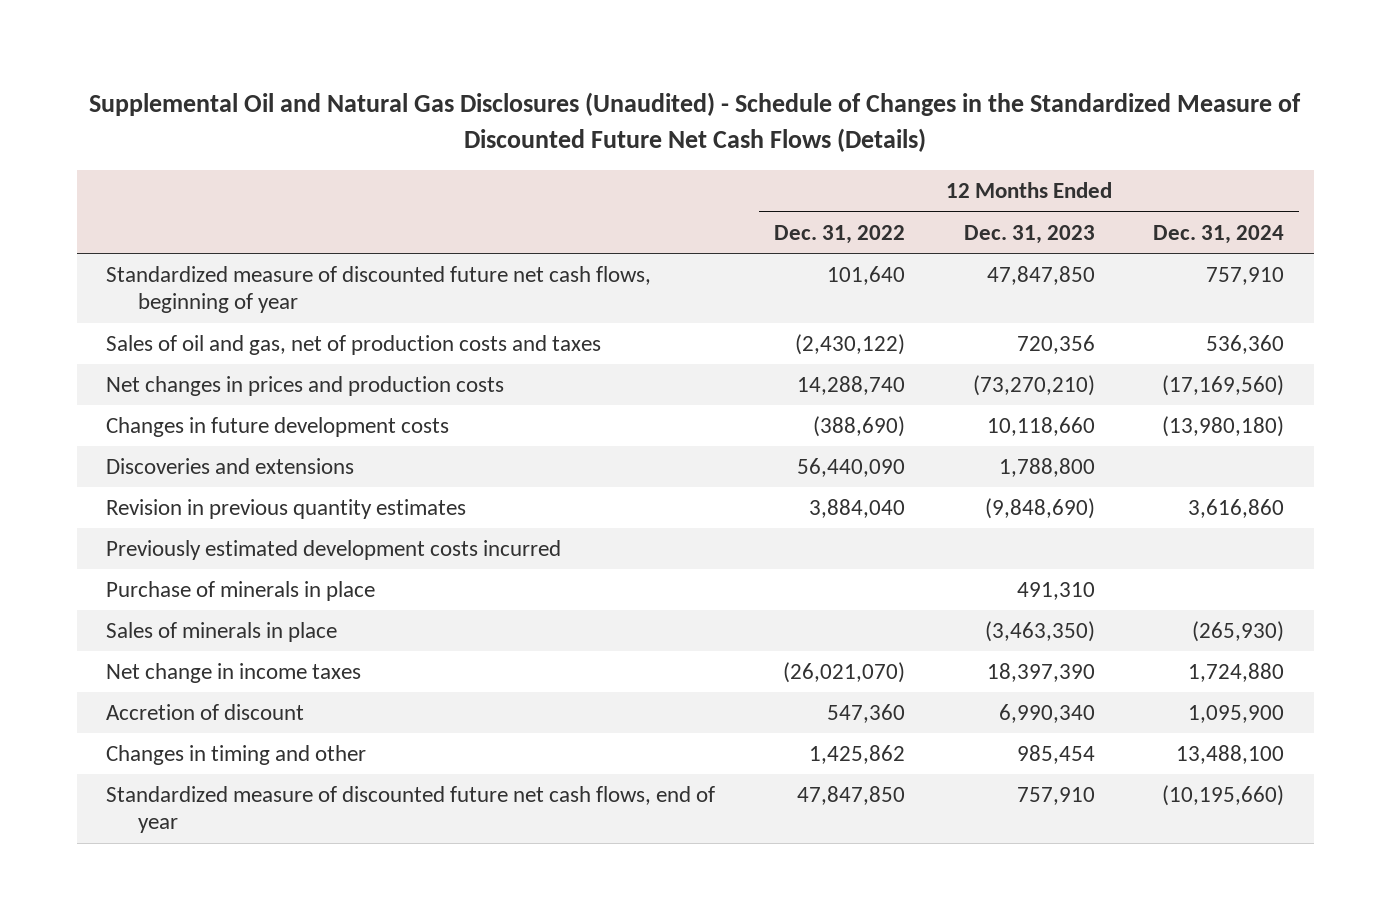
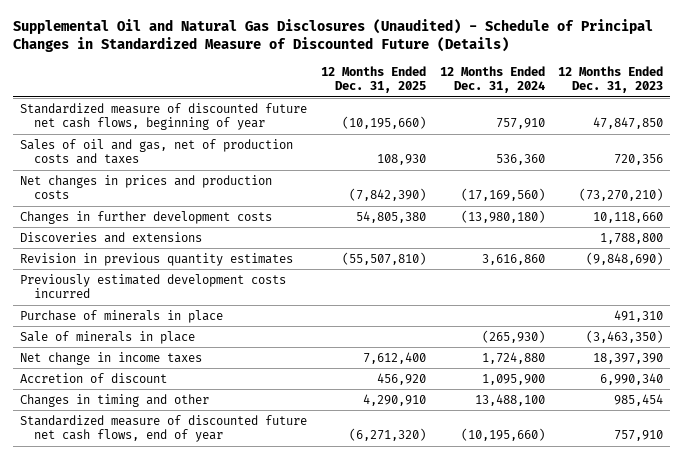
- Supplemental Oil and Natural Gas Disclosures (Unaudited) - Schedule of Changes in the Standardized Measure of Discounted Future Net Cash Flows (Details)
+ Supplemental Oil and Natural Gas Disclosures (Unaudited) - Schedule of Principal Changes in Standardized Measure of Discounted Future (Details)
- | 12 Months Ended Dec. 31, 2022 | 12 Months Ended Dec. 31, 2023 | 12 Months Ended Dec. 31, 2024
+ | 12 Months Ended Dec. 31, 2025 | 12 Months Ended Dec. 31, 2024 | 12 Months Ended Dec. 31, 2023
- Changes in future development costs | (388,690) | 10,118,660 | (13,980,180)
+ Changes in further development costs | 54,805,380 | (13,980,180) | 10,118,660
- Sales of minerals in place | | (3,463,350) | (265,930)
+ Sale of minerals in place | | (265,930) | (3,463,350)

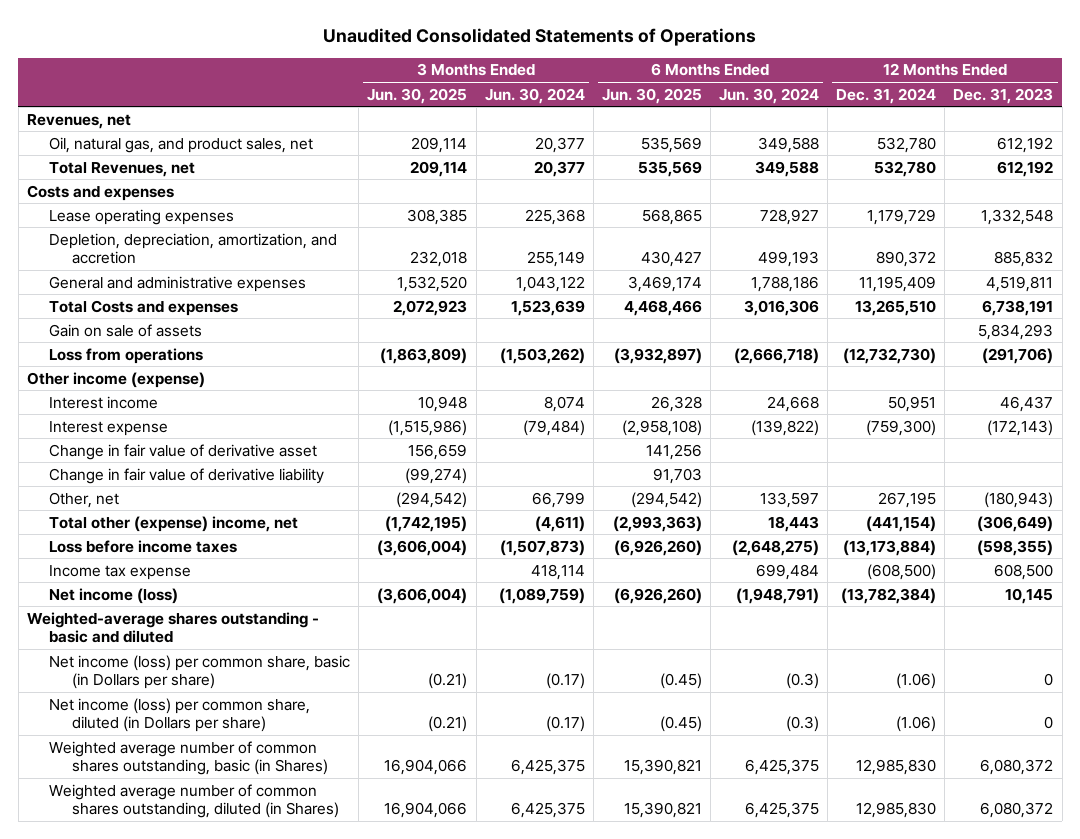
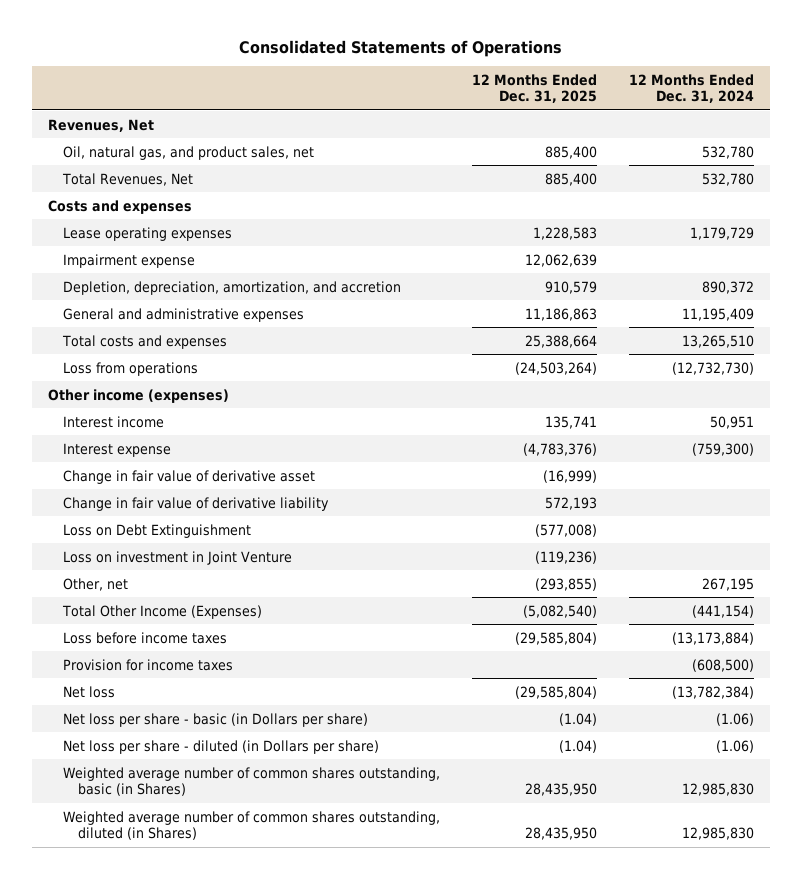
- Unaudited Consolidated Statements of Operations
+ Consolidated Statements of Operations
- | 3 Months Ended Jun. 30, 2025 | 3 Months Ended Jun. 30, 2024 | 6 Months Ended Jun. 30, 2025 | 6 Months Ended Jun. 30, 2024 | 12 Months Ended Dec. 31, 2024 | 12 Months Ended Dec. 31, 2023
+ | 12 Months Ended Dec. 31, 2025 | 12 Months Ended Dec. 31, 2024
- Revenues, net
+ Revenues, Net
- Total Revenues, net | 209,114 | 20,377 | 535,569 | 349,588 | 532,780 | 612,192
+ Total Revenues, Net | 885,400 | 532,780
+ Impairment expense | 12,062,639 |
- Total Costs and expenses | 2,072,923 | 1,523,639 | 4,468,466 | 3,016,306 | 13,265,510 | 6,738,191
- Gain on sale of assets | | | | | | 5,834,293
+ Total costs and expenses | 25,388,664 | 13,265,510
- Other income (expense)
+ Other income (expenses)
+ Loss on Debt Extinguishment | (577,008) |
+ Loss on investment in Joint Venture | (119,236) |
- Total other (expense) income, net | (1,742,195) | (4,611) | (2,993,363) | 18,443 | (441,154) | (306,649)
+ Total Other Income (Expenses) | (5,082,540) | (441,154)
- Income tax expense | | 418,114 | | 699,484 | (608,500) | 608,500
- Net income (loss) | (3,606,004) | (1,089,759) | (6,926,260) | (1,948,791) | (13,782,384) | 10,145
- Weighted-average shares outstanding - basic and diluted
- Net income (loss) per common share, basic (in Dollars per share) | (0.21) | (0.17) | (0.45) | (0.3) | (1.06) | 0
- Net income (loss) per common share, diluted (in Dollars per share) | (0.21) | (0.17) | (0.45) | (0.3) | (1.06) | 0
+ Provision for income taxes | | (608,500)
+ Net loss | (29,585,804) | (13,782,384)
+ Net loss per share - basic (in Dollars per share) | (1.04) | (1.06)
+ Net loss per share - diluted (in Dollars per share) | (1.04) | (1.06)

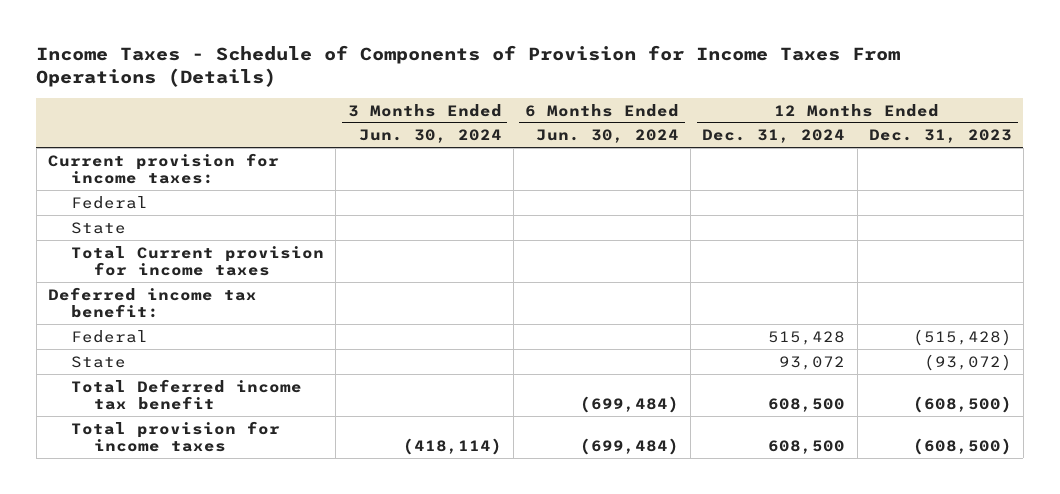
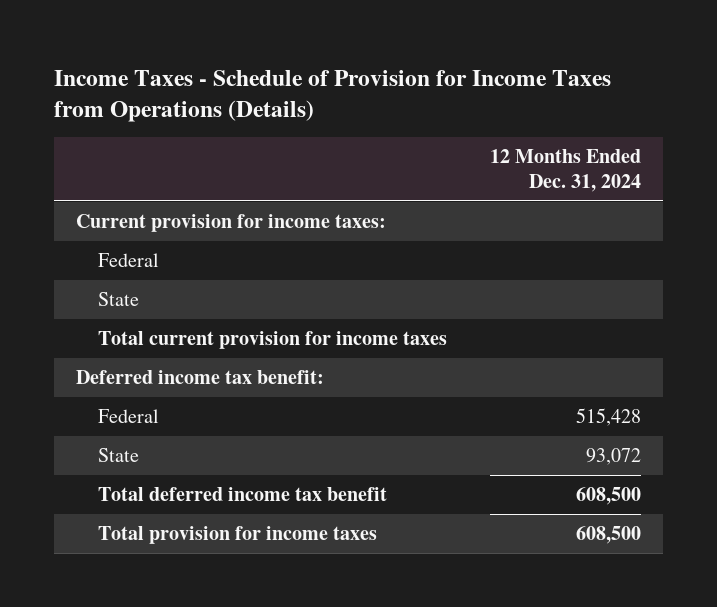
- Income Taxes - Schedule of Components of Provision for Income Taxes From Operations (Details)
+ Income Taxes - Schedule of Provision for Income Taxes from Operations (Details)
- | 3 Months Ended Jun. 30, 2024 | 6 Months Ended Jun. 30, 2024 | 12 Months Ended Dec. 31, 2024 | 12 Months Ended Dec. 31, 2023
+ | 12 Months Ended Dec. 31, 2024
- Total Current provision for income taxes
+ Total current provision for income taxes
- Total Deferred income tax benefit | | (699,484) | 608,500 | (608,500)
+ Total deferred income tax benefit | 608,500

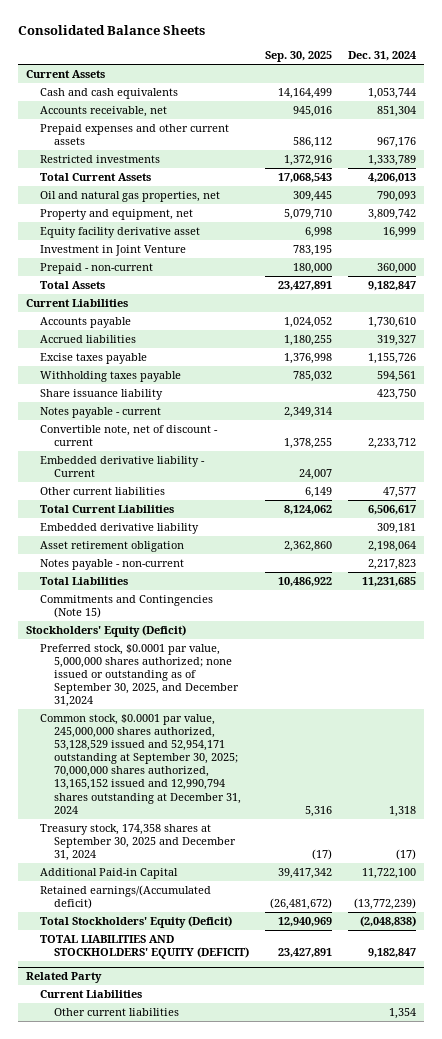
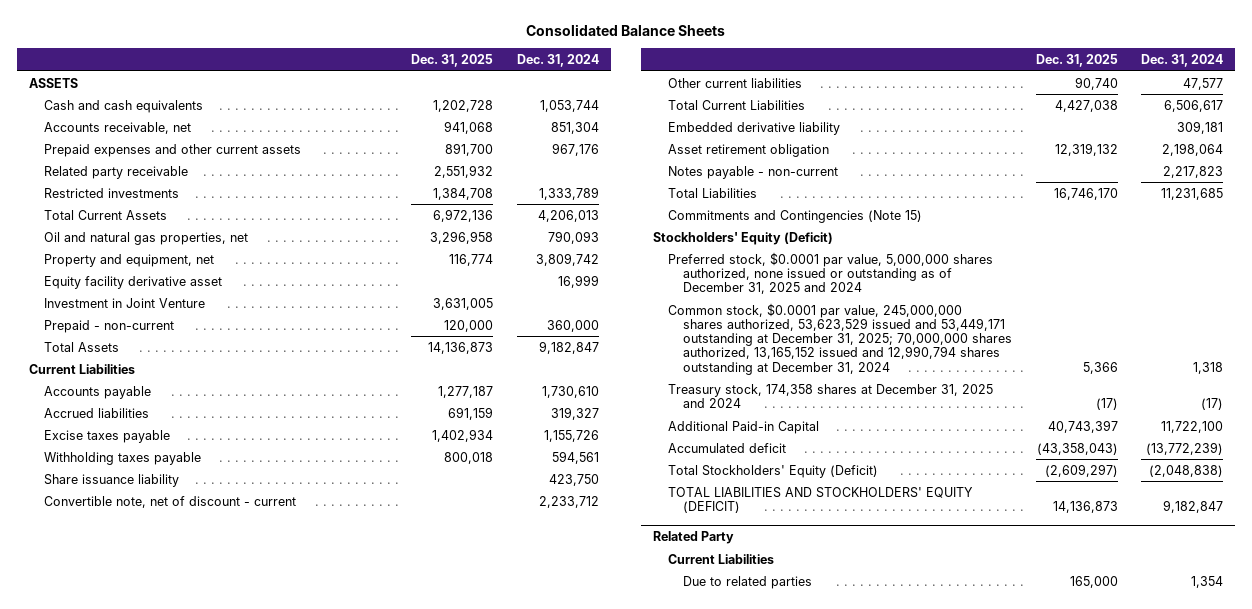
- | Sep. 30, 2025 | Dec. 31, 2024
+ | Dec. 31, 2025 | Dec. 31, 2024
- Current Assets
+ ASSETS
+ Related party receivable | 2,551,932 |
- Notes payable - current | 2,349,314 |
- Embedded derivative liability - Current | 24,007 |
- Preferred stock, $0.0001 par value, 5,000,000 shares authorized; none issued or outstanding as of September 30, 2025, and December 31,2024
- Common stock, $0.0001 par value, 245,000,000 shares authorized, 53,128,529 issued and 52,954,171 outstanding at September 30, 2025; 70,000,000 shares authorized, 13,165,152 issued and 12,990,794 shares outstanding at December 31, 2024 | 5,316 | 1,318
- Treasury stock, 174,358 shares at September 30, 2025 and December 31, 2024 | (17) | (17)
+ Preferred stock, $0.0001 par value, 5,000,000 shares authorized, none issued or outstanding as of December 31, 2025 and 2024
+ Common stock, $0.0001 par value, 245,000,000 shares authorized, 53,623,529 issued and 53,449,171 outstanding at December 31, 2025; 70,000,000 shares authorized, 13,165,152 issued and 12,990,794 shares outstanding at December 31, 2024 | 5,366 | 1,318
+ Treasury stock, 174,358 shares at December 31, 2025 and 2024 | (17) | (17)
- Retained earnings/(Accumulated deficit) | (26,481,672) | (13,772,239)
+ Accumulated deficit | (43,358,043) | (13,772,239)
@ Related Party
- Other current liabilities | | 1,354
+ Due to related parties | 165,000 | 1,354

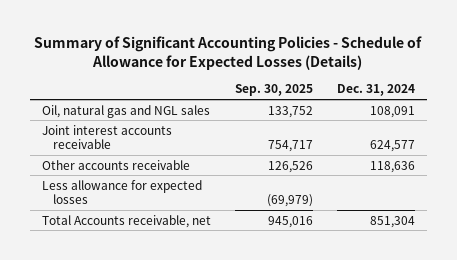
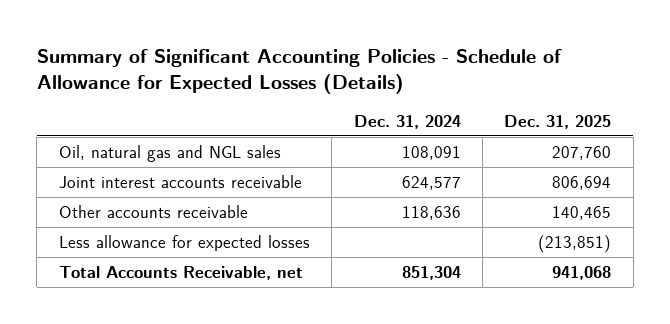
- | Sep. 30, 2025 | Dec. 31, 2024
+ | Dec. 31, 2024 | Dec. 31, 2025
- Total Accounts receivable, net | 945,016 | 851,304
+ Total Accounts Receivable, net | 851,304 | 941,068

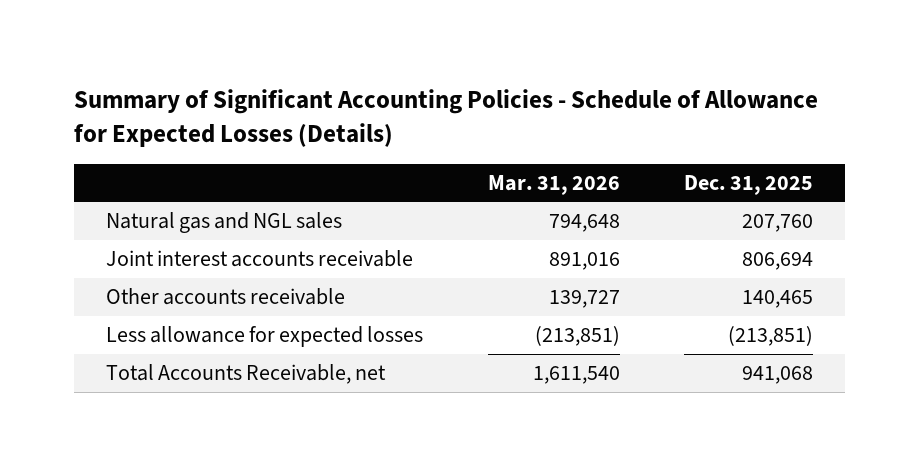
- | Dec. 31, 2024 | Dec. 31, 2025
+ | Mar. 31, 2026 | Dec. 31, 2025
- Oil, natural gas and NGL sales | 108,091 | 207,760
+ Natural gas and NGL sales | 794,648 | 207,760

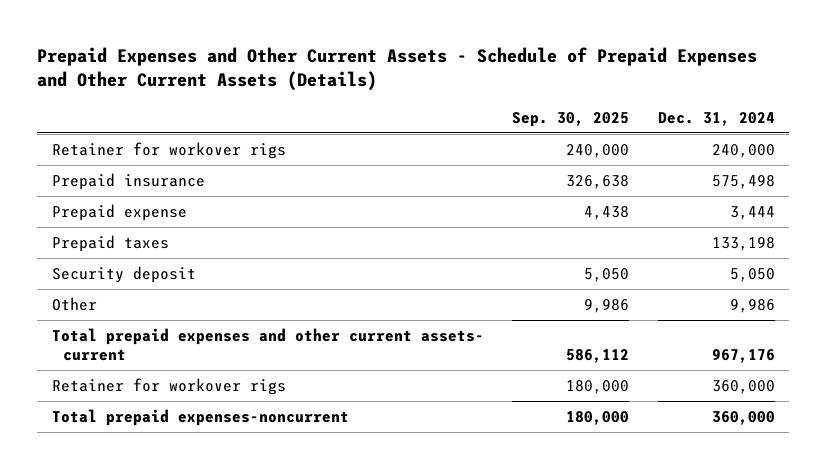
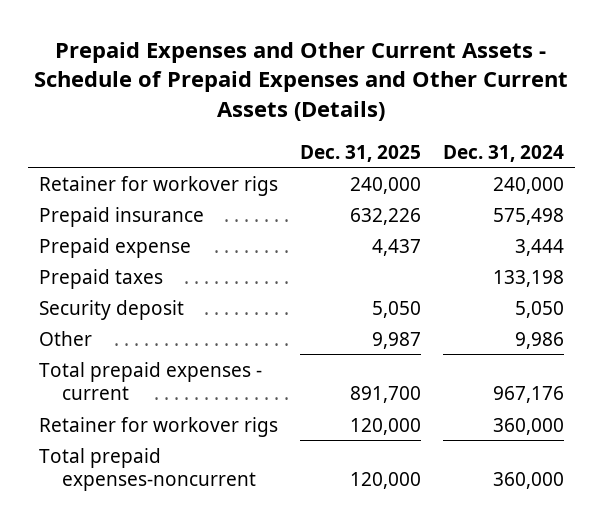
- | Sep. 30, 2025 | Dec. 31, 2024
+ | Dec. 31, 2025 | Dec. 31, 2024
- Total prepaid expenses and other current assets- current | 586,112 | 967,176
+ Total prepaid expenses - current | 891,700 | 967,176

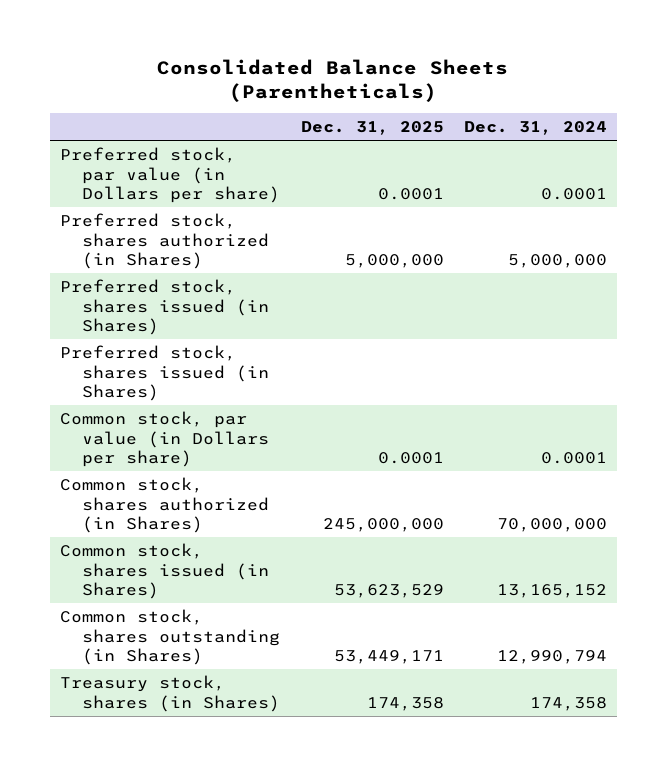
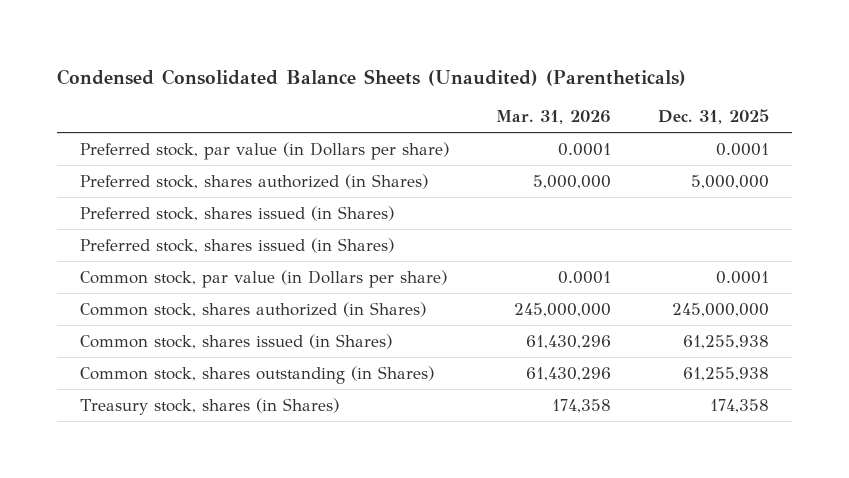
- Consolidated Balance Sheets (Parentheticals)
+ Condensed Consolidated Balance Sheets (Unaudited) (Parentheticals)
- | Dec. 31, 2025 | Dec. 31, 2024
+ | Mar. 31, 2026 | Dec. 31, 2025
- Common stock, shares issued (in Shares) | 53,623,529 | 13,165,152
- Common stock, shares outstanding (in Shares) | 53,449,171 | 12,990,794
+ Common stock, shares issued (in Shares) | 61,430,296 | 61,255,938
+ Common stock, shares outstanding (in Shares) | 61,430,296 | 61,255,938

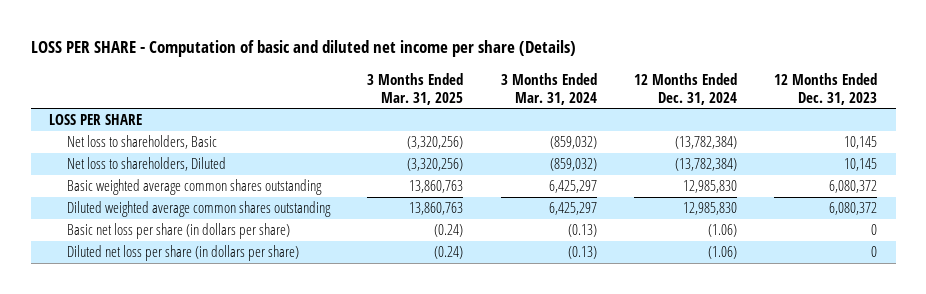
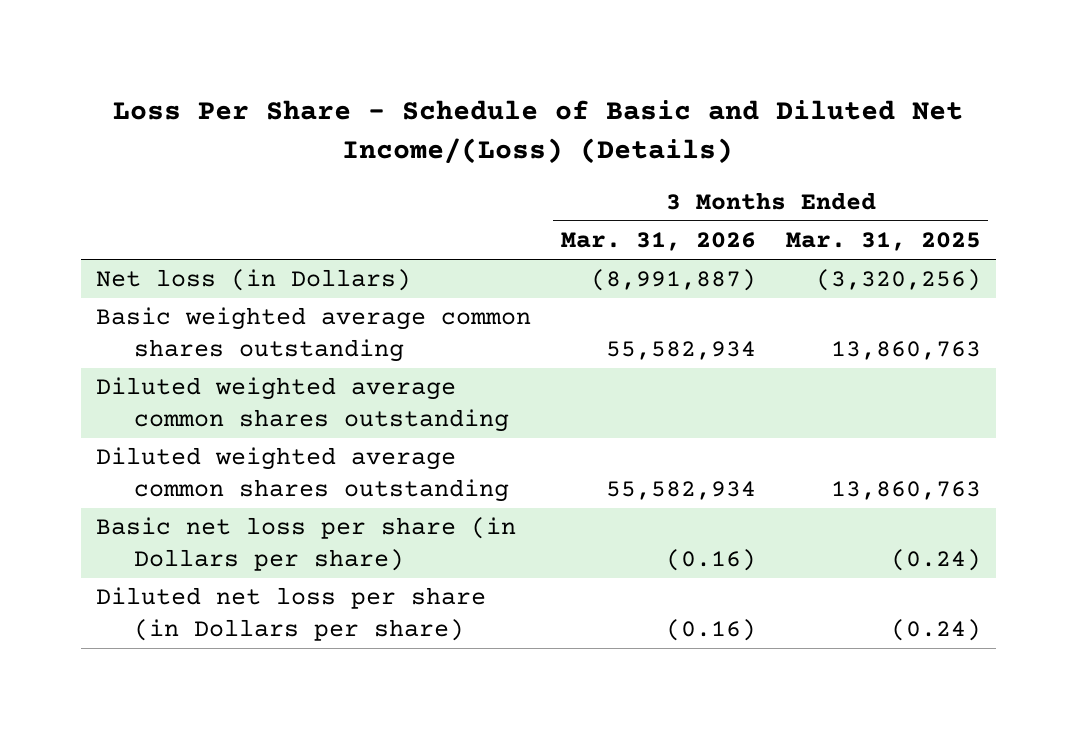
- LOSS PER SHARE - Computation of basic and diluted net income per share (Details)
+ Loss Per Share - Schedule of Basic and Diluted Net Income/(Loss) (Details)
- | 3 Months Ended Mar. 31, 2025 | 3 Months Ended Mar. 31, 2024 | 12 Months Ended Dec. 31, 2024 | 12 Months Ended Dec. 31, 2023
+ | 3 Months Ended Mar. 31, 2026 | 3 Months Ended Mar. 31, 2025
- LOSS PER SHARE
- Net loss to shareholders, Basic | (3,320,256) | (859,032) | (13,782,384) | 10,145
- Net loss to shareholders, Diluted | (3,320,256) | (859,032) | (13,782,384) | 10,145
+ Net loss (in Dollars) | (8,991,887) | (3,320,256)
+ Diluted weighted average common shares outstanding
- Basic net loss per share (in dollars per share) | (0.24) | (0.13) | (1.06) | 0
- Diluted net loss per share (in dollars per share) | (0.24) | (0.13) | (1.06) | 0
+ Basic net loss per share (in Dollars per share) | (0.16) | (0.24)
+ Diluted net loss per share (in Dollars per share) | (0.16) | (0.24)

